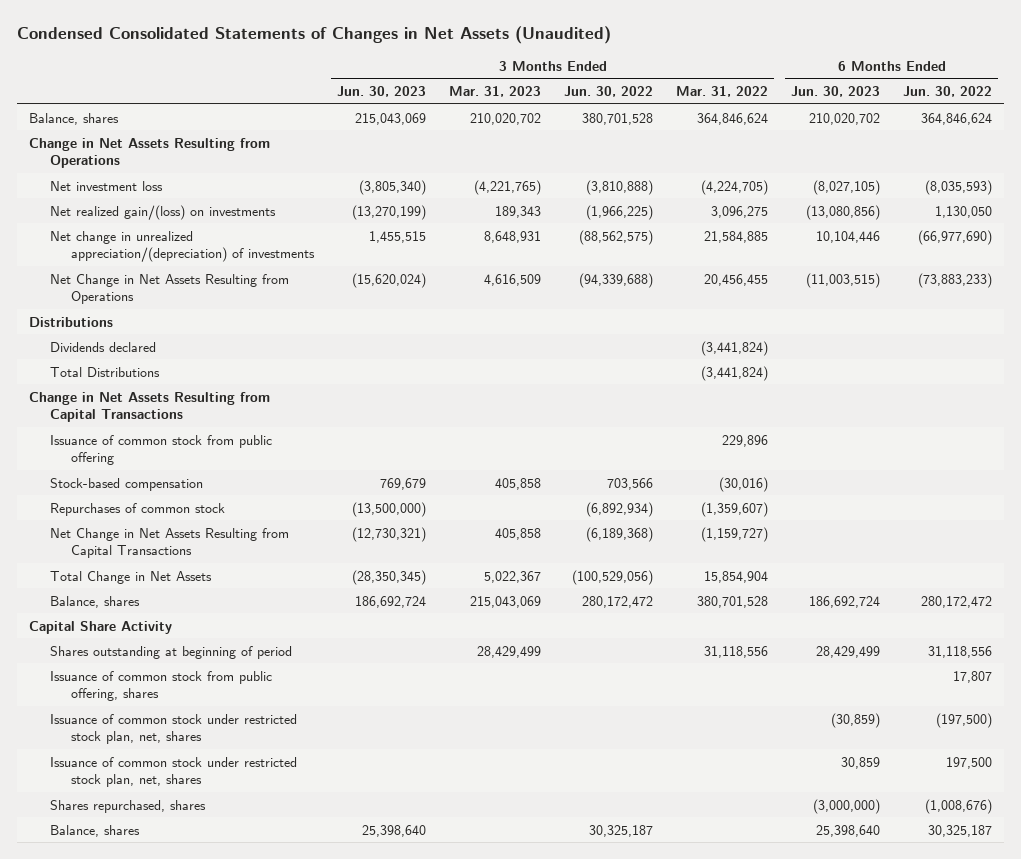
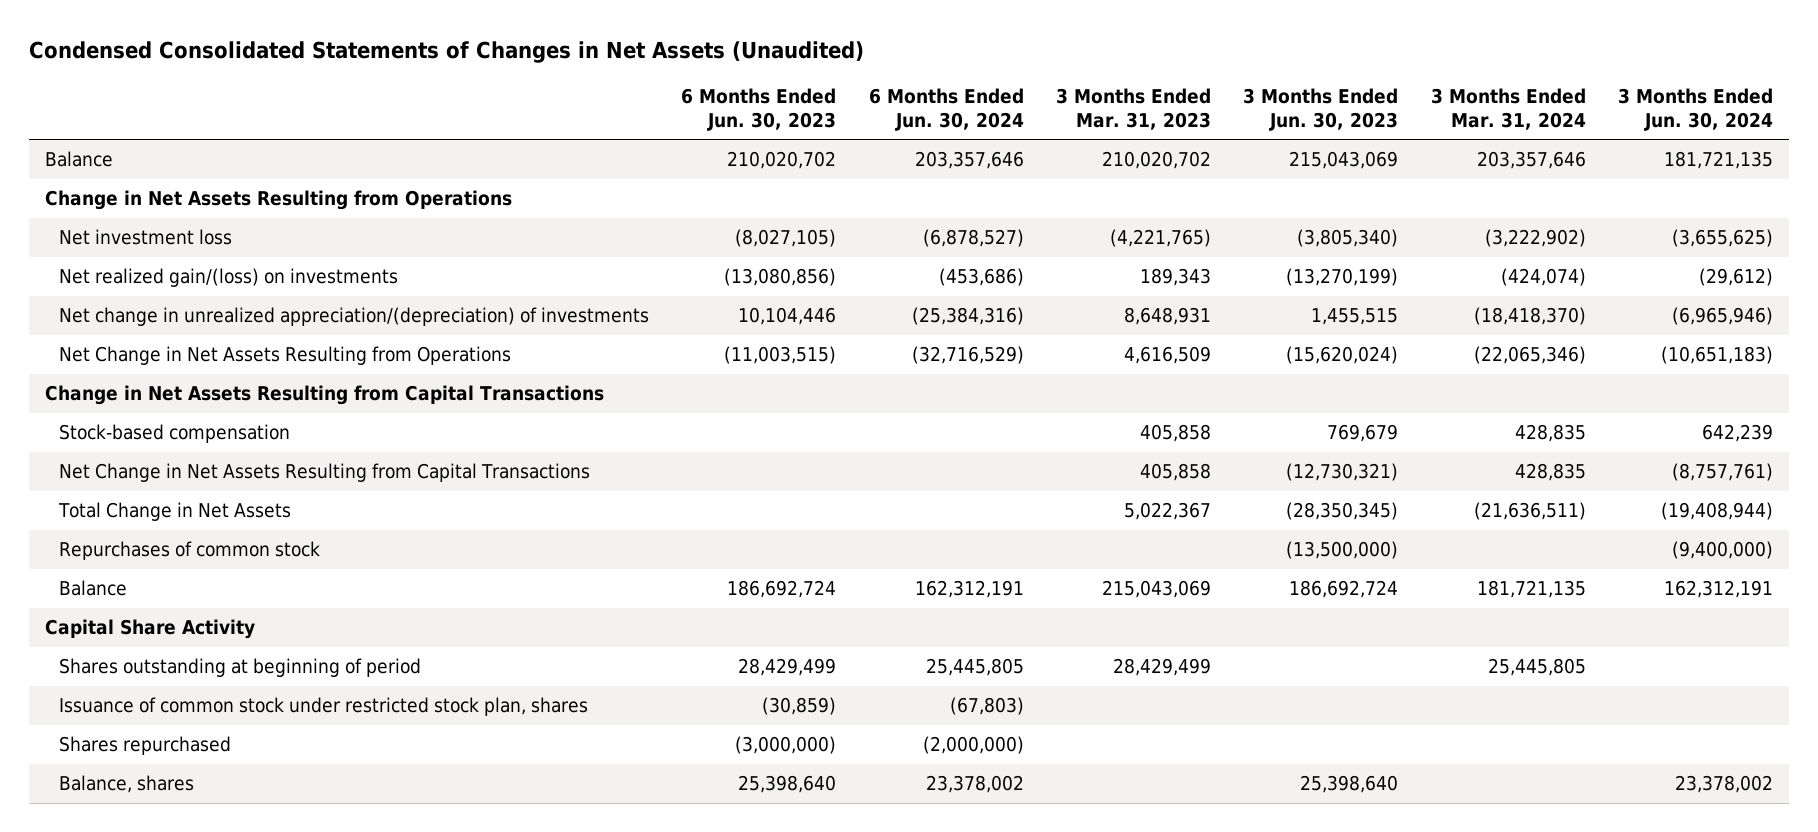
- | 3 Months Ended Jun. 30, 2023 | 3 Months Ended Mar. 31, 2023 | 3 Months Ended Jun. 30, 2022 | 3 Months Ended Mar. 31, 2022 | 6 Months Ended Jun. 30, 2023 | 6 Months Ended Jun. 30, 2022
+ | 6 Months Ended Jun. 30, 2023 | 6 Months Ended Jun. 30, 2024 | 3 Months Ended Mar. 31, 2023 | 3 Months Ended Jun. 30, 2023 | 3 Months Ended Mar. 31, 2024 | 3 Months Ended Jun. 30, 2024
- Balance, shares | 215,043,069 | 210,020,702 | 380,701,528 | 364,846,624 | 210,020,702 | 364,846,624
+ Balance | 210,020,702 | 203,357,646 | 210,020,702 | 215,043,069 | 203,357,646 | 181,721,135
- Distributions
- Dividends declared | | | | (3,441,824) | |
- Total Distributions | | | | (3,441,824) | |
- Issuance of common stock from public offering | | | | 229,896 | |
- Balance, shares | 186,692,724 | 215,043,069 | 280,172,472 | 380,701,528 | 186,692,724 | 280,172,472
moved down: Repurchases of common stock | | | | (13,500,000) | | (9,400,000)
+ Balance | 186,692,724 | 162,312,191 | 215,043,069 | 186,692,724 | 181,721,135 | 162,312,191
- Issuance of common stock from public offering, shares | | | | | | 17,807
- Issuance of common stock under restricted stock plan, net, shares | | | | | (30,859) | (197,500)
- Issuance of common stock under restricted stock plan, net, shares | | | | | 30,859 | 197,500
- Shares repurchased, shares | | | | | (3,000,000) | (1,008,676)
+ Issuance of common stock under restricted stock plan, shares | (30,859) | (67,803) | | | |
+ Shares repurchased | (3,000,000) | (2,000,000) | | | |

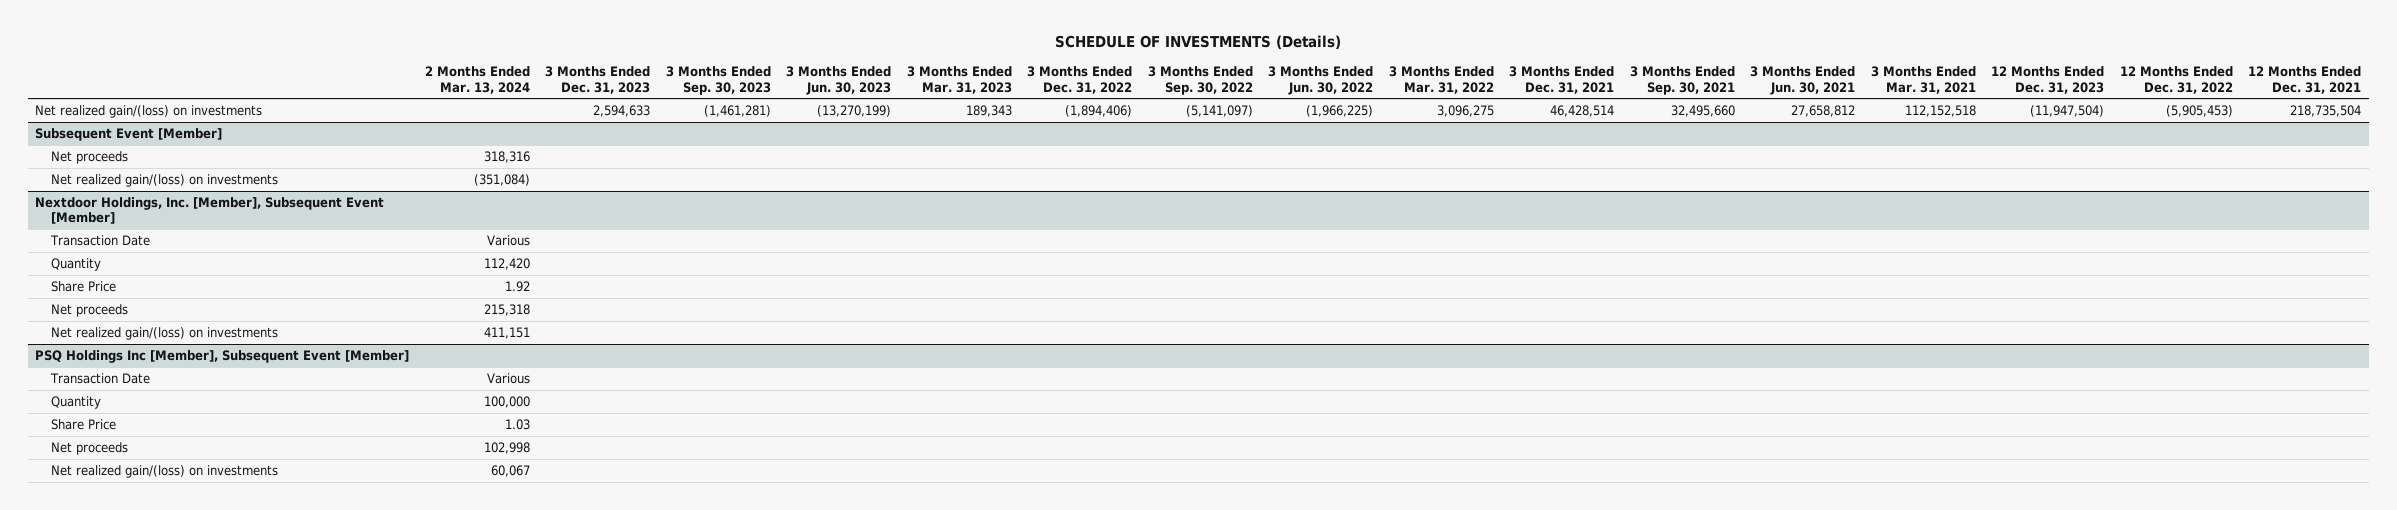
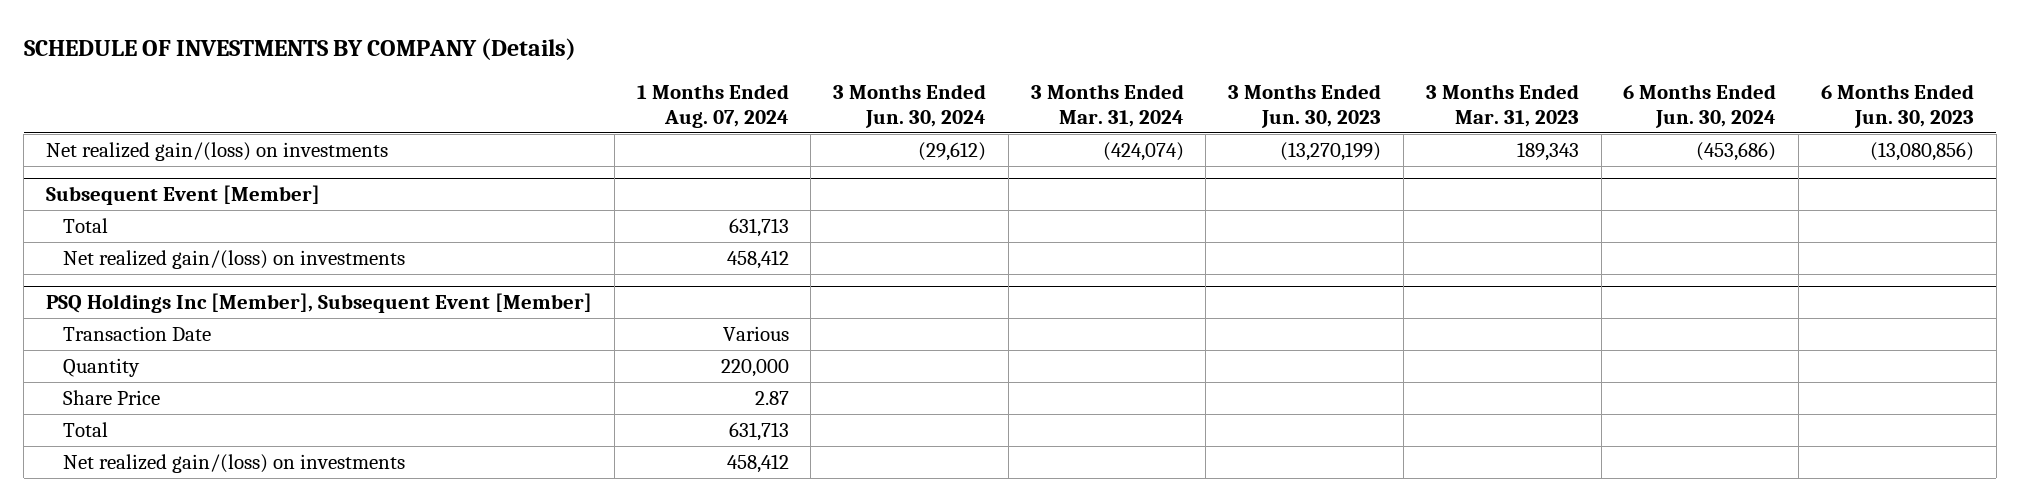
- SCHEDULE OF INVESTMENTS (Details)
+ SCHEDULE OF INVESTMENTS BY COMPANY (Details)
- | 2 Months Ended Mar. 13, 2024 | 3 Months Ended Dec. 31, 2023 | 3 Months Ended Sep. 30, 2023 | 3 Months Ended Jun. 30, 2023 | 3 Months Ended Mar. 31, 2023 | 3 Months Ended Dec. 31, 2022 | 3 Months Ended Sep. 30, 2022 | 3 Months Ended Jun. 30, 2022 | 3 Months Ended Mar. 31, 2022 | 3 Months Ended Dec. 31, 2021 | 3 Months Ended Sep. 30, 2021 | 3 Months Ended Jun. 30, 2021 | 3 Months Ended Mar. 31, 2021 | 12 Months Ended Dec. 31, 2023 | 12 Months Ended Dec. 31, 2022 | 12 Months Ended Dec. 31, 2021
+ | 1 Months Ended Aug. 07, 2024 | 3 Months Ended Jun. 30, 2024 | 3 Months Ended Mar. 31, 2024 | 3 Months Ended Jun. 30, 2023 | 3 Months Ended Mar. 31, 2023 | 6 Months Ended Jun. 30, 2024 | 6 Months Ended Jun. 30, 2023
@ Subsequent Event [Member]
- Net proceeds | 318,316 | | | | | | | | | | | | | | |
+ Total | 631,713 | | | | | |
- Nextdoor Holdings, Inc. [Member], Subsequent Event [Member]
- Transaction Date | Various | | | | | | | | | | | | | | |
- Quantity | 112,420 | | | | | | | | | | | | | | |
- Share Price | 1.92 | | | | | | | | | | | | | | |
- Net proceeds | 215,318 | | | | | | | | | | | | | | |
- Net realized gain/(loss) on investments | 411,151 | | | | | | | | | | | | | | |
@ PSQ Holdings Inc [Member], Subsequent Event [Member]
- Net proceeds | 102,998 | | | | | | | | | | | | | | |
+ Total | 631,713 | | | | | |

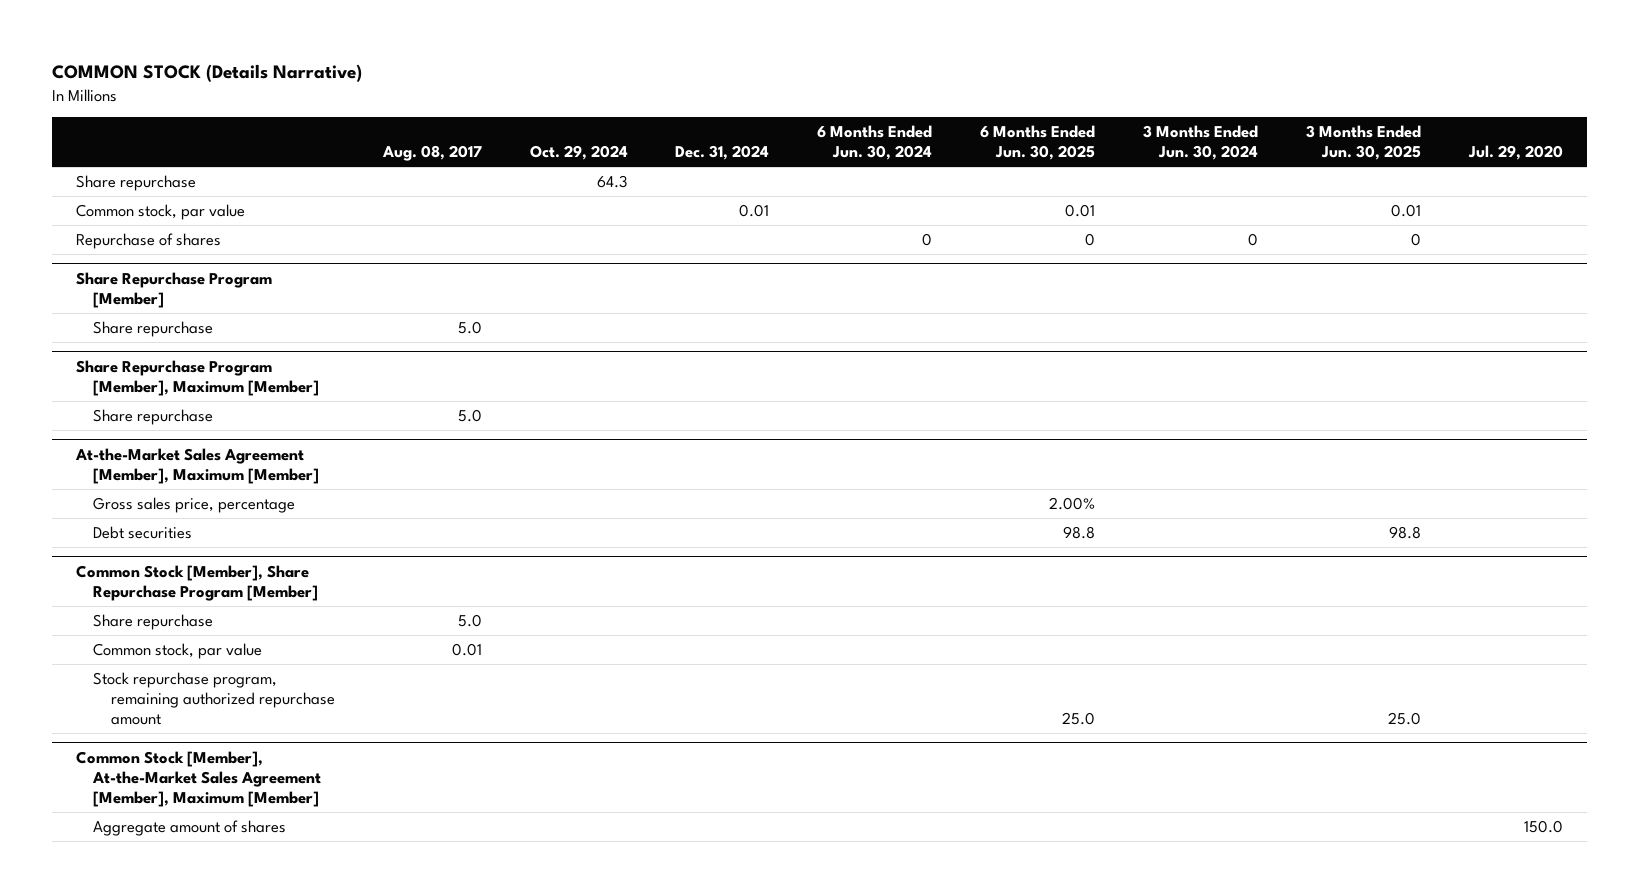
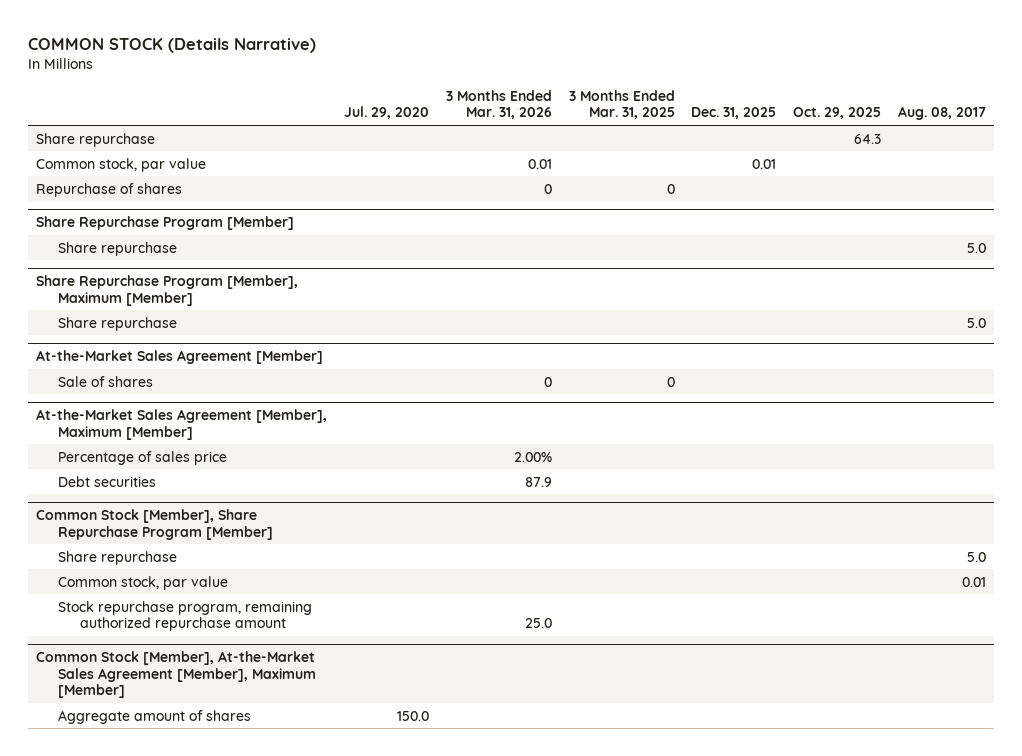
- | Aug. 08, 2017 | Oct. 29, 2024 | Dec. 31, 2024 | 6 Months Ended Jun. 30, 2024 | 6 Months Ended Jun. 30, 2025 | 3 Months Ended Jun. 30, 2024 | 3 Months Ended Jun. 30, 2025 | Jul. 29, 2020
+ | Jul. 29, 2020 | 3 Months Ended Mar. 31, 2026 | 3 Months Ended Mar. 31, 2025 | Dec. 31, 2025 | Oct. 29, 2025 | Aug. 08, 2017
+ At-the-Market Sales Agreement [Member]
+ Sale of shares | | 0 | 0 | | |
@ At-the-Market Sales Agreement [Member], Maximum [Member]
- Gross sales price, percentage | | | | | 2.00% | | |
+ Percentage of sales price | | 2.00% | | | |

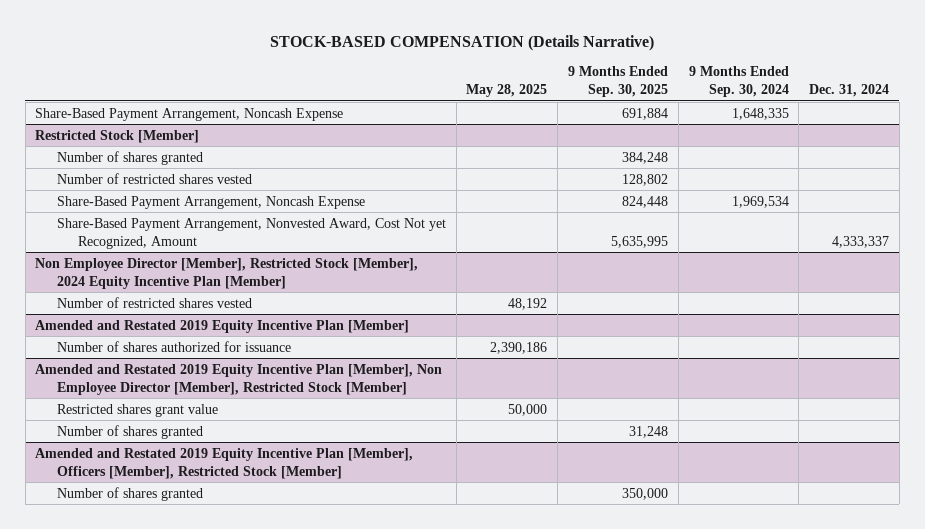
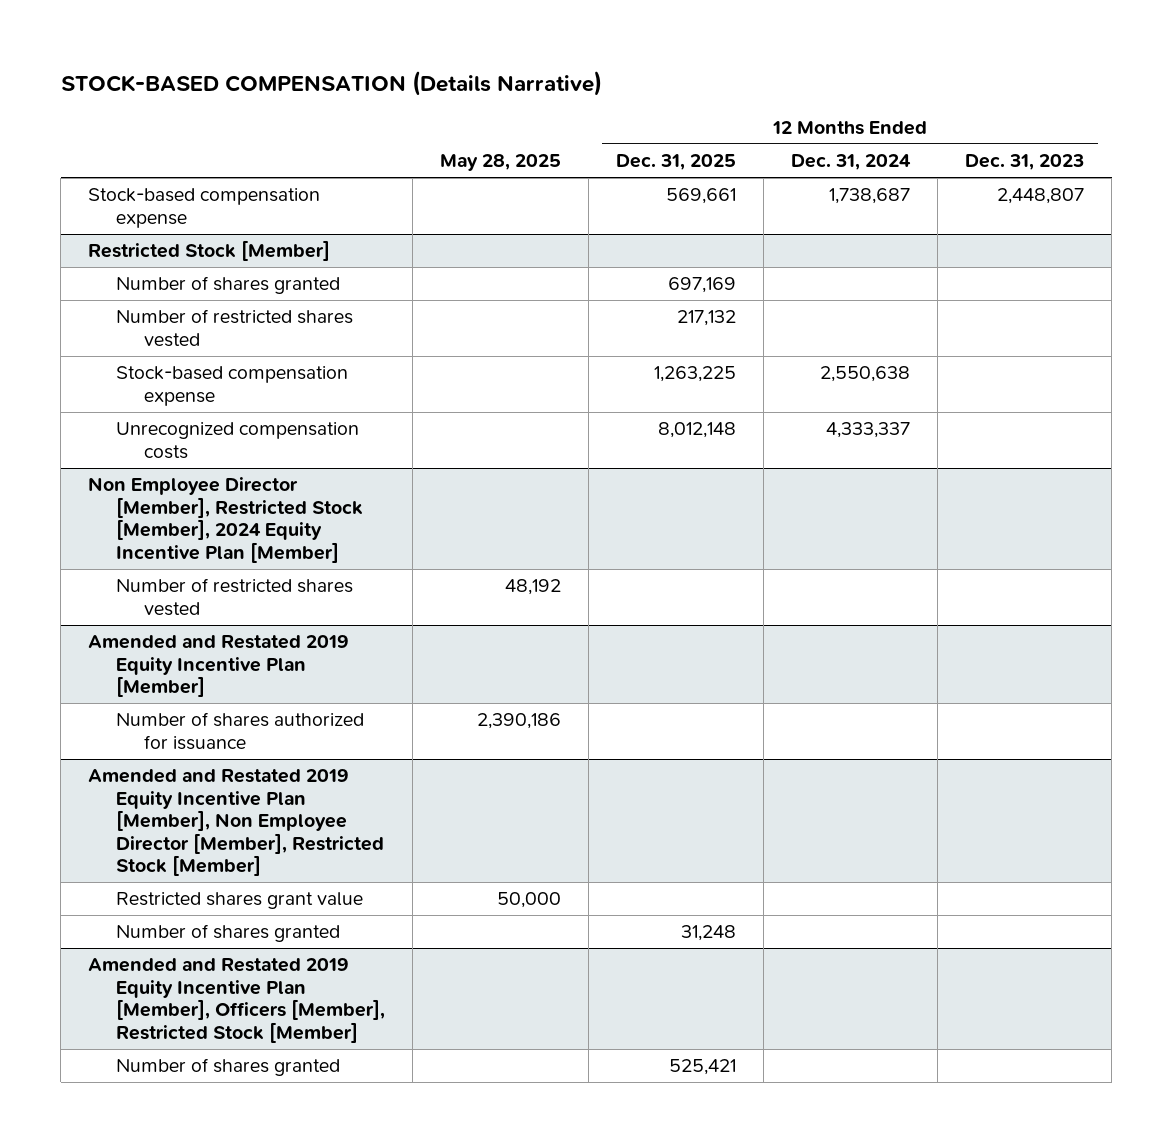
- | May 28, 2025 | 9 Months Ended Sep. 30, 2025 | 9 Months Ended Sep. 30, 2024 | Dec. 31, 2024
+ | May 28, 2025 | 12 Months Ended Dec. 31, 2025 | 12 Months Ended Dec. 31, 2024 | 12 Months Ended Dec. 31, 2023
- Share-Based Payment Arrangement, Noncash Expense | | 691,884 | 1,648,335 |
+ Stock-based compensation expense | | 569,661 | 1,738,687 | 2,448,807
@ Restricted Stock [Member]
- Share-Based Payment Arrangement, Noncash Expense | | 824,448 | 1,969,534 |
- Share-Based Payment Arrangement, Nonvested Award, Cost Not yet Recognized, Amount | | 5,635,995 | | 4,333,337
+ Stock-based compensation expense | | 1,263,225 | 2,550,638 |
+ Unrecognized compensation costs | | 8,012,148 | 4,333,337 |

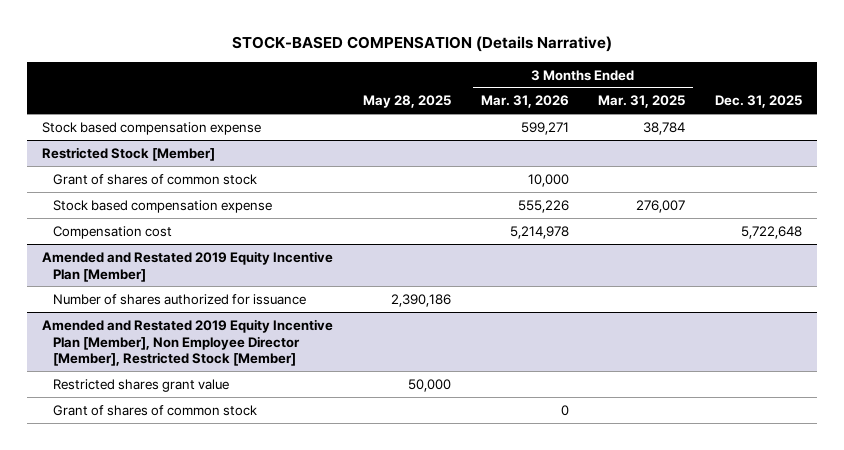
- | May 28, 2025 | 12 Months Ended Dec. 31, 2025 | 12 Months Ended Dec. 31, 2024 | 12 Months Ended Dec. 31, 2023
+ | May 28, 2025 | 3 Months Ended Mar. 31, 2026 | 3 Months Ended Mar. 31, 2025 | Dec. 31, 2025
- Stock-based compensation expense | | 569,661 | 1,738,687 | 2,448,807
+ Stock based compensation expense | | 599,271 | 38,784 |
@ Restricted Stock [Member]
- Number of shares granted | | 697,169 | |
- Number of restricted shares vested | | 217,132 | |
- Stock-based compensation expense | | 1,263,225 | 2,550,638 |
- Unrecognized compensation costs | | 8,012,148 | 4,333,337 |
- Non Employee Director [Member], Restricted Stock [Member], 2024 Equity Incentive Plan [Member]
- Number of restricted shares vested | 48,192 | | |
@ Restricted Stock [Member]
+ Grant of shares of common stock | | 10,000 | |
+ Stock based compensation expense | | 555,226 | 276,007 |
+ Compensation cost | | 5,214,978 | | 5,722,648
@ Amended and Restated 2019 Equity Incentive Plan [Member], Non Employee Director [Member], Restricted Stock [Member]
- Number of shares granted | | 31,248 | |
- Amended and Restated 2019 Equity Incentive Plan [Member], Officers [Member], Restricted Stock [Member]
- Number of shares granted | | 525,421 | |
@ Amended and Restated 2019 Equity Incentive Plan [Member], Non Employee Director [Member], Restricted Stock [Member]
+ Grant of shares of common stock | | 0 | |

